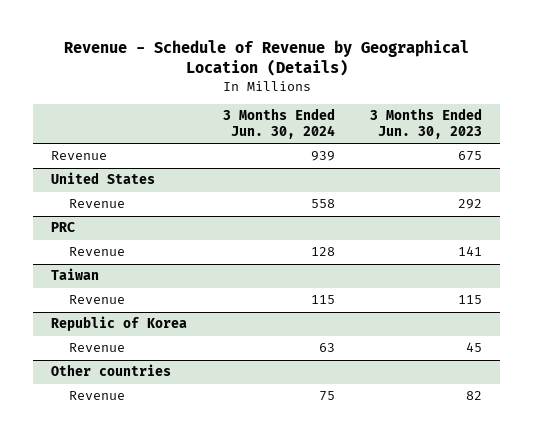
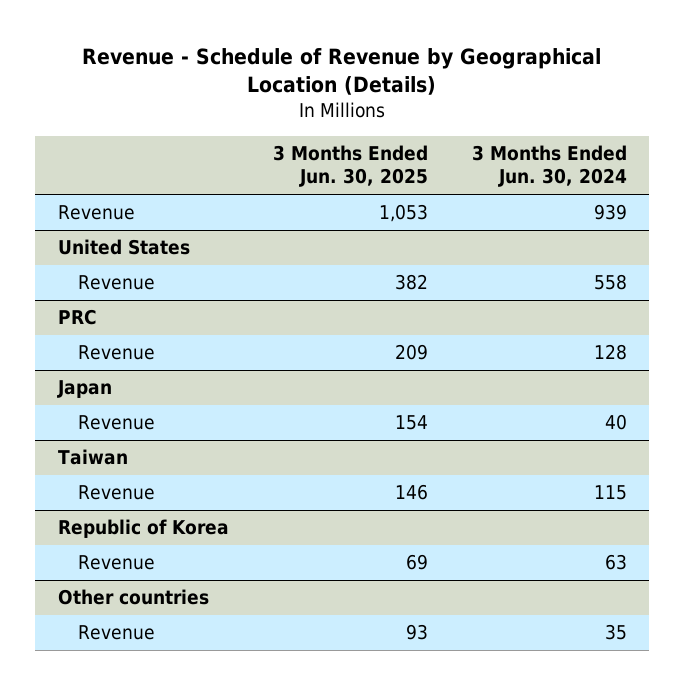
- | 3 Months Ended Jun. 30, 2024 | 3 Months Ended Jun. 30, 2023
+ | 3 Months Ended Jun. 30, 2025 | 3 Months Ended Jun. 30, 2024
+ Japan
+ Revenue | 154 | 40
@ Other countries
- Revenue | 75 | 82
+ Revenue | 93 | 35

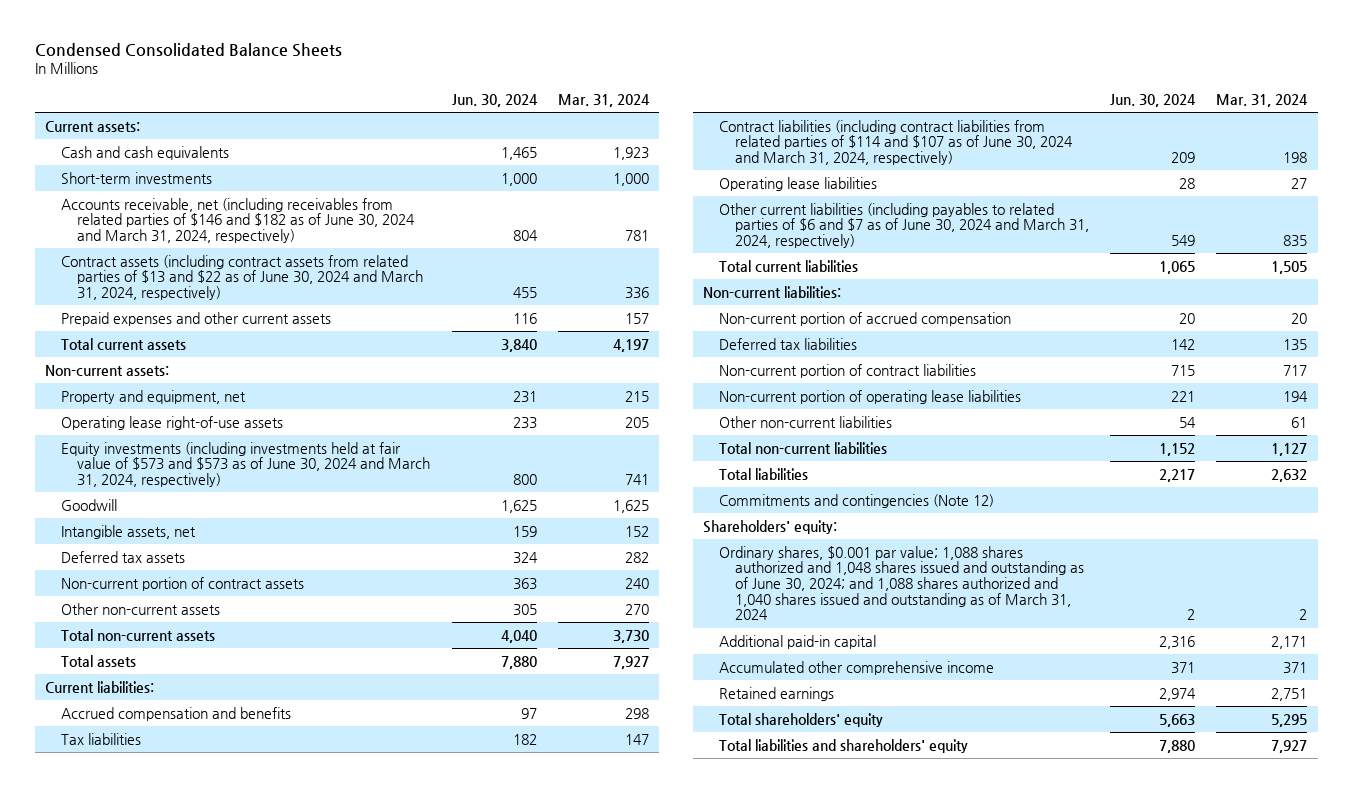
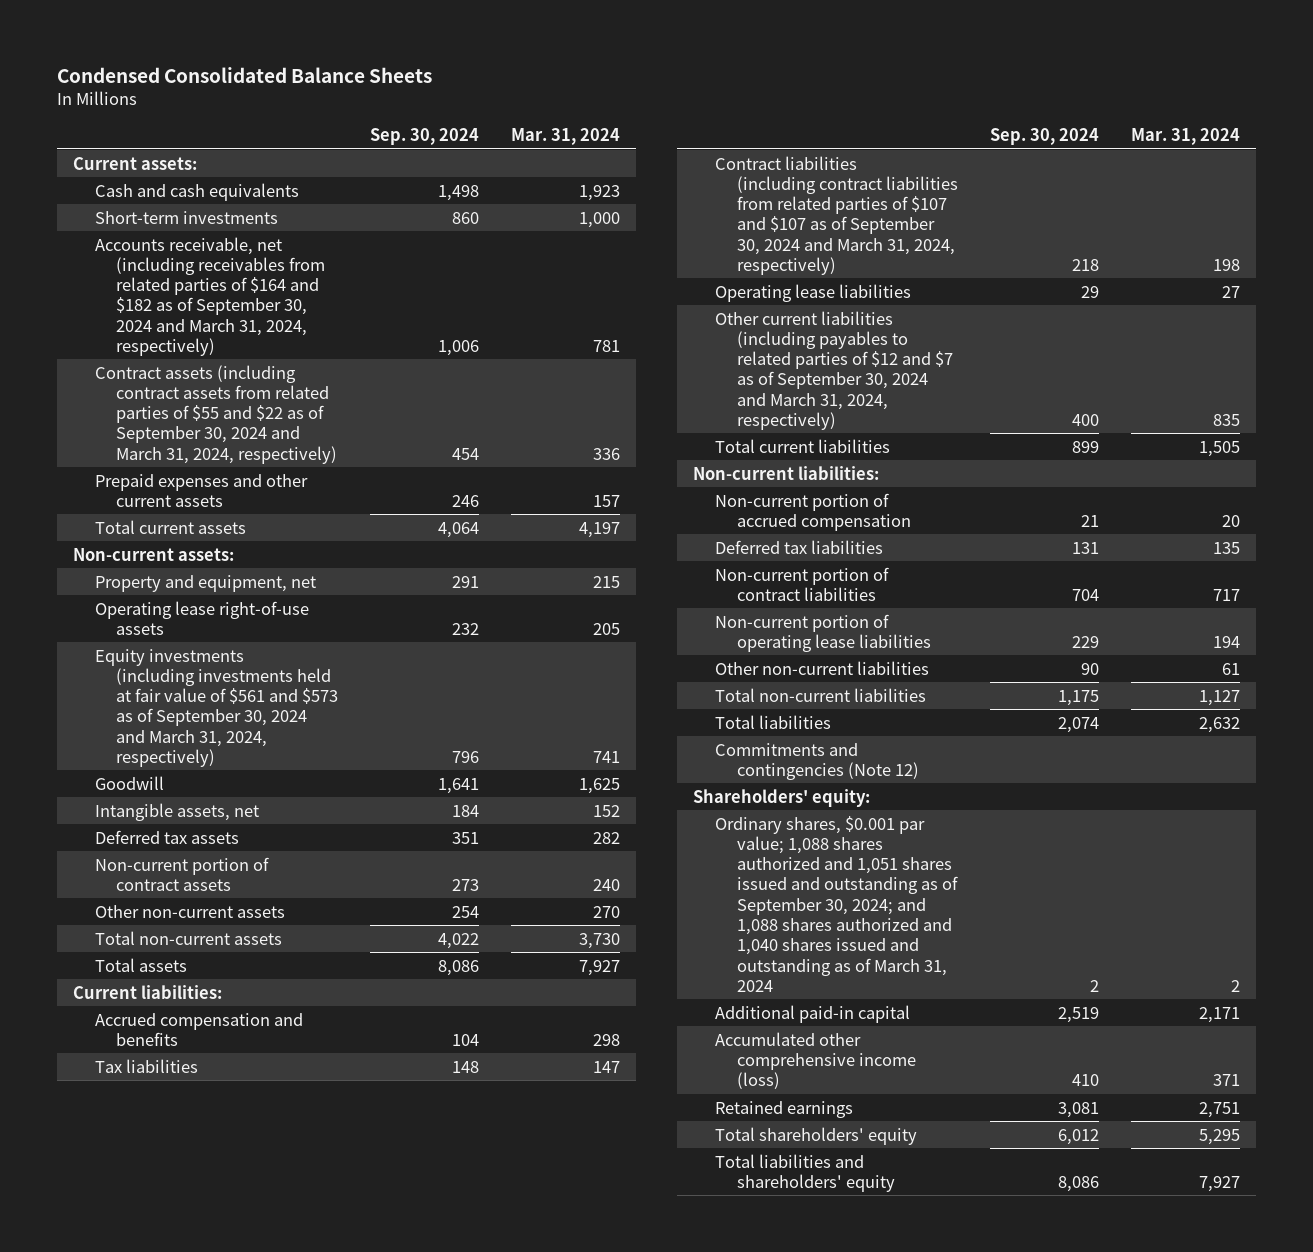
- | Jun. 30, 2024 | Mar. 31, 2024
+ | Sep. 30, 2024 | Mar. 31, 2024
- Accounts receivable, net (including receivables from related parties of $146 and $182 as of June 30, 2024 and March 31, 2024, respectively) | 804 | 781
- Contract assets (including contract assets from related parties of $13 and $22 as of June 30, 2024 and March 31, 2024, respectively) | 455 | 336
+ Accounts receivable, net (including receivables from related parties of $164 and $182 as of September 30, 2024 and March 31, 2024, respectively) | 1,006 | 781
+ Contract assets (including contract assets from related parties of $55 and $22 as of September 30, 2024 and March 31, 2024, respectively) | 454 | 336
- Equity investments (including investments held at fair value of $573 and $573 as of June 30, 2024 and March 31, 2024, respectively) | 800 | 741
+ Equity investments (including investments held at fair value of $561 and $573 as of September 30, 2024 and March 31, 2024, respectively) | 796 | 741
- Contract liabilities (including contract liabilities from related parties of $114 and $107 as of June 30, 2024 and March 31, 2024, respectively) | 209 | 198
+ Contract liabilities (including contract liabilities from related parties of $107 and $107 as of September 30, 2024 and March 31, 2024, respectively) | 218 | 198
- Other current liabilities (including payables to related parties of $6 and $7 as of June 30, 2024 and March 31, 2024, respectively) | 549 | 835
+ Other current liabilities (including payables to related parties of $12 and $7 as of September 30, 2024 and March 31, 2024, respectively) | 400 | 835
- Ordinary shares, $0.001 par value; 1,088 shares authorized and 1,048 shares issued and outstanding as of June 30, 2024; and 1,088 shares authorized and 1,040 shares issued and outstanding as of March 31, 2024 | 2 | 2
+ Ordinary shares, $0.001 par value; 1,088 shares authorized and 1,051 shares issued and outstanding as of September 30, 2024; and 1,088 shares authorized and 1,040 shares issued and outstanding as of March 31, 2024 | 2 | 2
- Accumulated other comprehensive income | 371 | 371
+ Accumulated other comprehensive income (loss) | 410 | 371

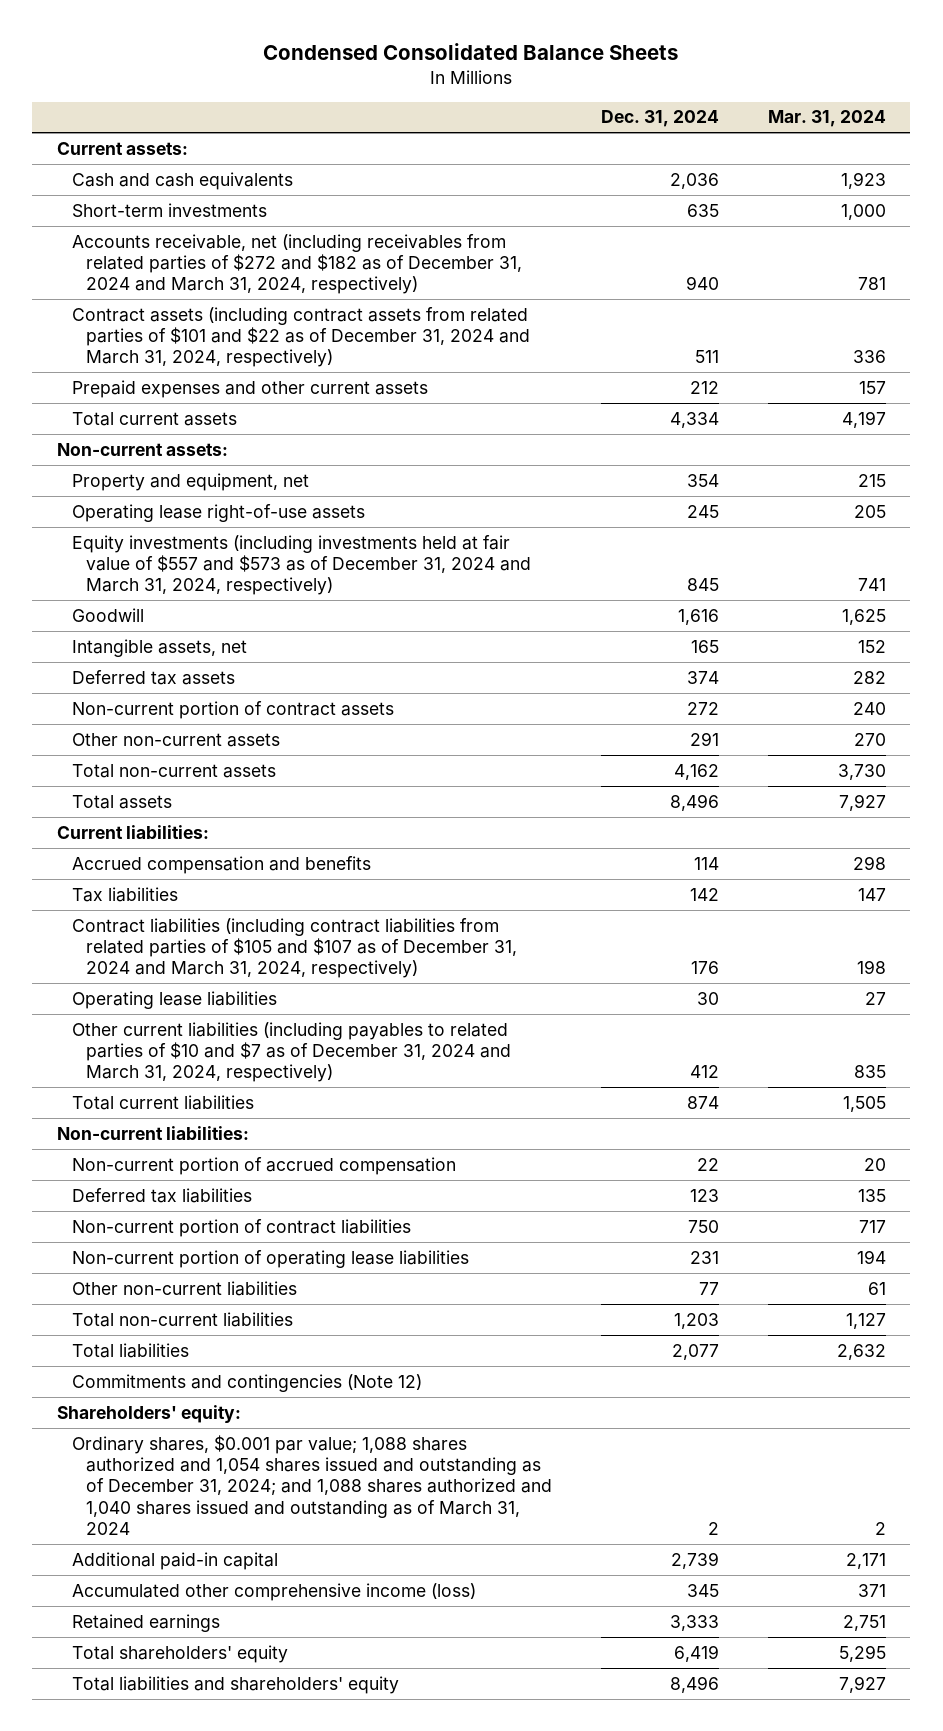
- | Sep. 30, 2024 | Mar. 31, 2024
+ | Dec. 31, 2024 | Mar. 31, 2024
- Accounts receivable, net (including receivables from related parties of $164 and $182 as of September 30, 2024 and March 31, 2024, respectively) | 1,006 | 781
- Contract assets (including contract assets from related parties of $55 and $22 as of September 30, 2024 and March 31, 2024, respectively) | 454 | 336
+ Accounts receivable, net (including receivables from related parties of $272 and $182 as of December 31, 2024 and March 31, 2024, respectively) | 940 | 781
+ Contract assets (including contract assets from related parties of $101 and $22 as of December 31, 2024 and March 31, 2024, respectively) | 511 | 336
- Equity investments (including investments held at fair value of $561 and $573 as of September 30, 2024 and March 31, 2024, respectively) | 796 | 741
+ Equity investments (including investments held at fair value of $557 and $573 as of December 31, 2024 and March 31, 2024, respectively) | 845 | 741
- Contract liabilities (including contract liabilities from related parties of $107 and $107 as of September 30, 2024 and March 31, 2024, respectively) | 218 | 198
+ Contract liabilities (including contract liabilities from related parties of $105 and $107 as of December 31, 2024 and March 31, 2024, respectively) | 176 | 198
- Other current liabilities (including payables to related parties of $12 and $7 as of September 30, 2024 and March 31, 2024, respectively) | 400 | 835
+ Other current liabilities (including payables to related parties of $10 and $7 as of December 31, 2024 and March 31, 2024, respectively) | 412 | 835
- Ordinary shares, $0.001 par value; 1,088 shares authorized and 1,051 shares issued and outstanding as of September 30, 2024; and 1,088 shares authorized and 1,040 shares issued and outstanding as of March 31, 2024 | 2 | 2
+ Ordinary shares, $0.001 par value; 1,088 shares authorized and 1,054 shares issued and outstanding as of December 31, 2024; and 1,088 shares authorized and 1,040 shares issued and outstanding as of March 31, 2024 | 2 | 2

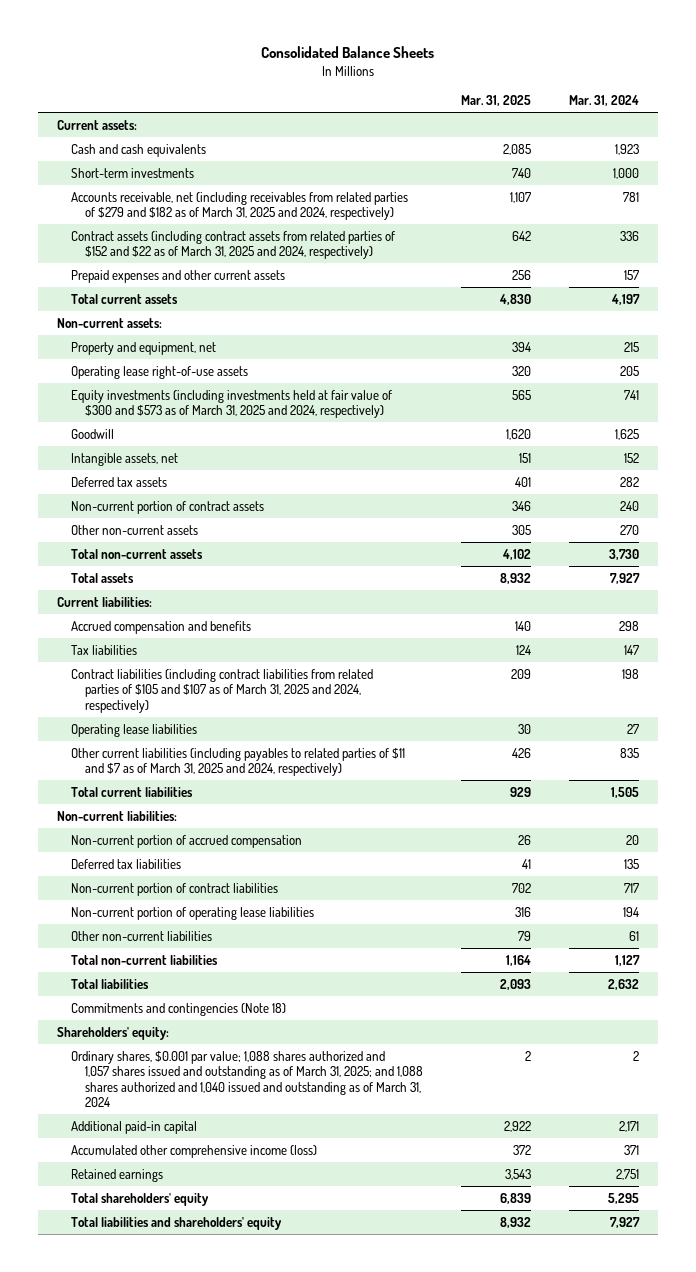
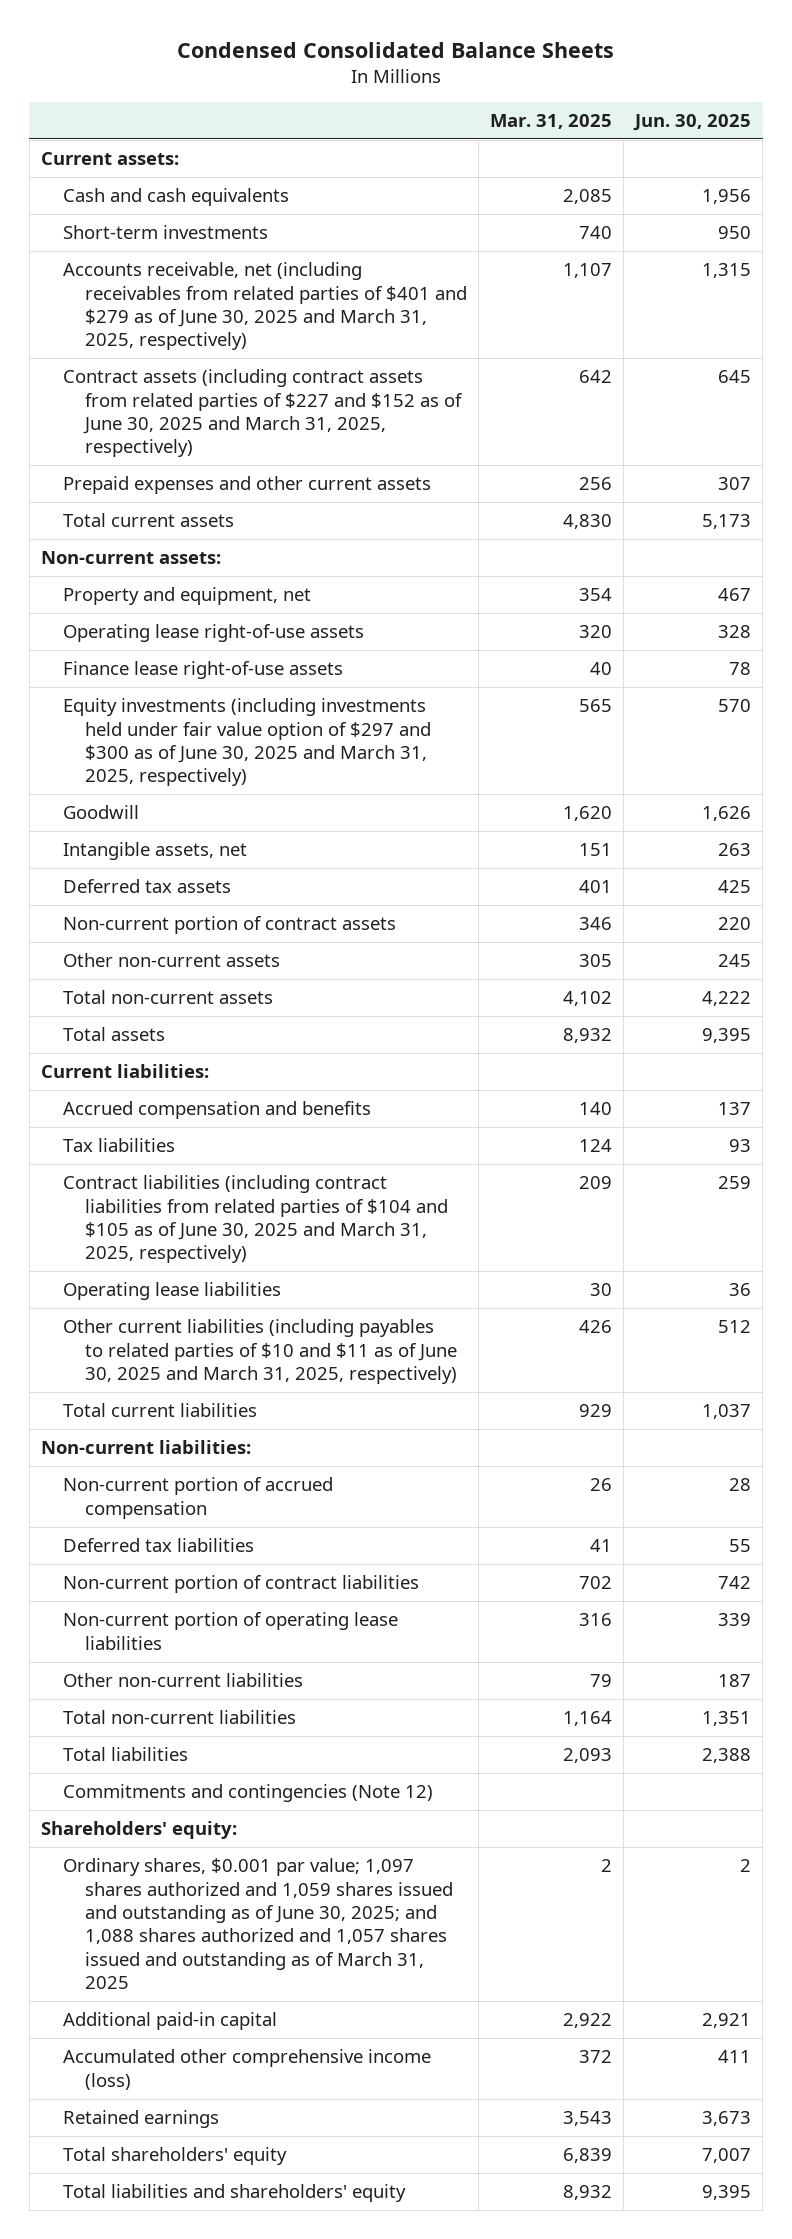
- Consolidated Balance Sheets
+ Condensed Consolidated Balance Sheets
- | Mar. 31, 2025 | Mar. 31, 2024
+ | Mar. 31, 2025 | Jun. 30, 2025
- Accounts receivable, net (including receivables from related parties of $279 and $182 as of March 31, 2025 and 2024, respectively) | 1,107 | 781
- Contract assets (including contract assets from related parties of $152 and $22 as of March 31, 2025 and 2024, respectively) | 642 | 336
+ Accounts receivable, net (including receivables from related parties of $401 and $279 as of June 30, 2025 and March 31, 2025, respectively) | 1,107 | 1,315
+ Contract assets (including contract assets from related parties of $227 and $152 as of June 30, 2025 and March 31, 2025, respectively) | 642 | 645
- Property and equipment, net | 394 | 215
+ Property and equipment, net | 354 | 467
- Equity investments (including investments held at fair value of $300 and $573 as of March 31, 2025 and 2024, respectively) | 565 | 741
+ Finance lease right-of-use assets | 40 | 78
+ Equity investments (including investments held under fair value option of $297 and $300 as of June 30, 2025 and March 31, 2025, respectively) | 565 | 570
- Contract liabilities (including contract liabilities from related parties of $105 and $107 as of March 31, 2025 and 2024, respectively) | 209 | 198
+ Contract liabilities (including contract liabilities from related parties of $104 and $105 as of June 30, 2025 and March 31, 2025, respectively) | 209 | 259
- Other current liabilities (including payables to related parties of $11 and $7 as of March 31, 2025 and 2024, respectively) | 426 | 835
+ Other current liabilities (including payables to related parties of $10 and $11 as of June 30, 2025 and March 31, 2025, respectively) | 426 | 512
- Commitments and contingencies (Note 18)
+ Commitments and contingencies (Note 12)
- Ordinary shares, $0.001 par value; 1,088 shares authorized and 1,057 shares issued and outstanding as of March 31, 2025; and 1,088 shares authorized and 1,040 issued and outstanding as of March 31, 2024 | 2 | 2
+ Ordinary shares, $0.001 par value; 1,097 shares authorized and 1,059 shares issued and outstanding as of June 30, 2025; and 1,088 shares authorized and 1,057 shares issued and outstanding as of March 31, 2025 | 2 | 2

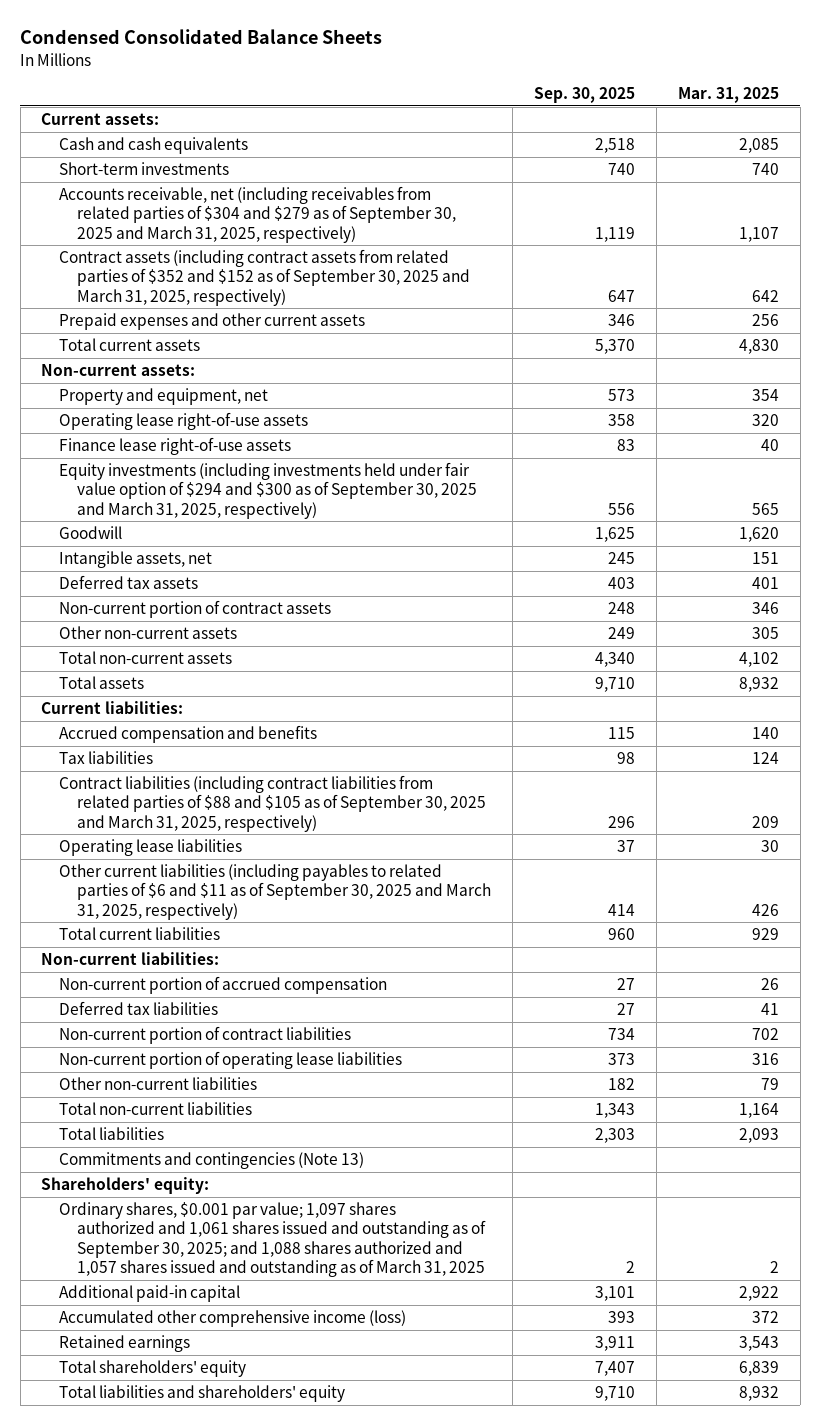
- | Mar. 31, 2025 | Jun. 30, 2025
+ | Sep. 30, 2025 | Mar. 31, 2025
- Accounts receivable, net (including receivables from related parties of $401 and $279 as of June 30, 2025 and March 31, 2025, respectively) | 1,107 | 1,315
- Contract assets (including contract assets from related parties of $227 and $152 as of June 30, 2025 and March 31, 2025, respectively) | 642 | 645
+ Accounts receivable, net (including receivables from related parties of $304 and $279 as of September 30, 2025 and March 31, 2025, respectively) | 1,119 | 1,107
+ Contract assets (including contract assets from related parties of $352 and $152 as of September 30, 2025 and March 31, 2025, respectively) | 647 | 642
- Equity investments (including investments held under fair value option of $297 and $300 as of June 30, 2025 and March 31, 2025, respectively) | 565 | 570
+ Equity investments (including investments held under fair value option of $294 and $300 as of September 30, 2025 and March 31, 2025, respectively) | 556 | 565
- Contract liabilities (including contract liabilities from related parties of $104 and $105 as of June 30, 2025 and March 31, 2025, respectively) | 209 | 259
+ Contract liabilities (including contract liabilities from related parties of $88 and $105 as of September 30, 2025 and March 31, 2025, respectively) | 296 | 209
- Other current liabilities (including payables to related parties of $10 and $11 as of June 30, 2025 and March 31, 2025, respectively) | 426 | 512
+ Other current liabilities (including payables to related parties of $6 and $11 as of September 30, 2025 and March 31, 2025, respectively) | 414 | 426
- Commitments and contingencies (Note 12)
+ Commitments and contingencies (Note 13)
- Ordinary shares, $0.001 par value; 1,097 shares authorized and 1,059 shares issued and outstanding as of June 30, 2025; and 1,088 shares authorized and 1,057 shares issued and outstanding as of March 31, 2025 | 2 | 2
+ Ordinary shares, $0.001 par value; 1,097 shares authorized and 1,061 shares issued and outstanding as of September 30, 2025; and 1,088 shares authorized and 1,057 shares issued and outstanding as of March 31, 2025 | 2 | 2

